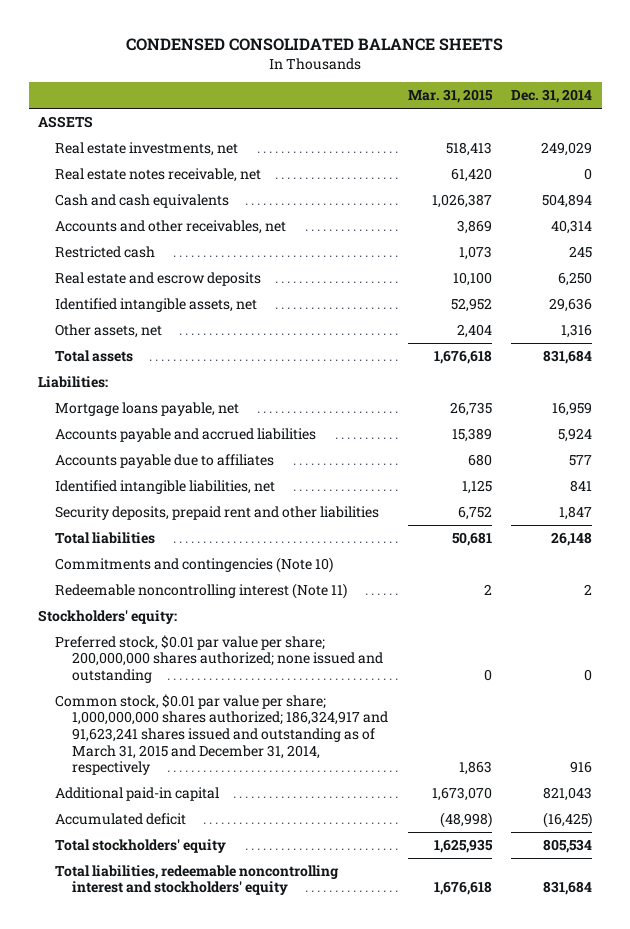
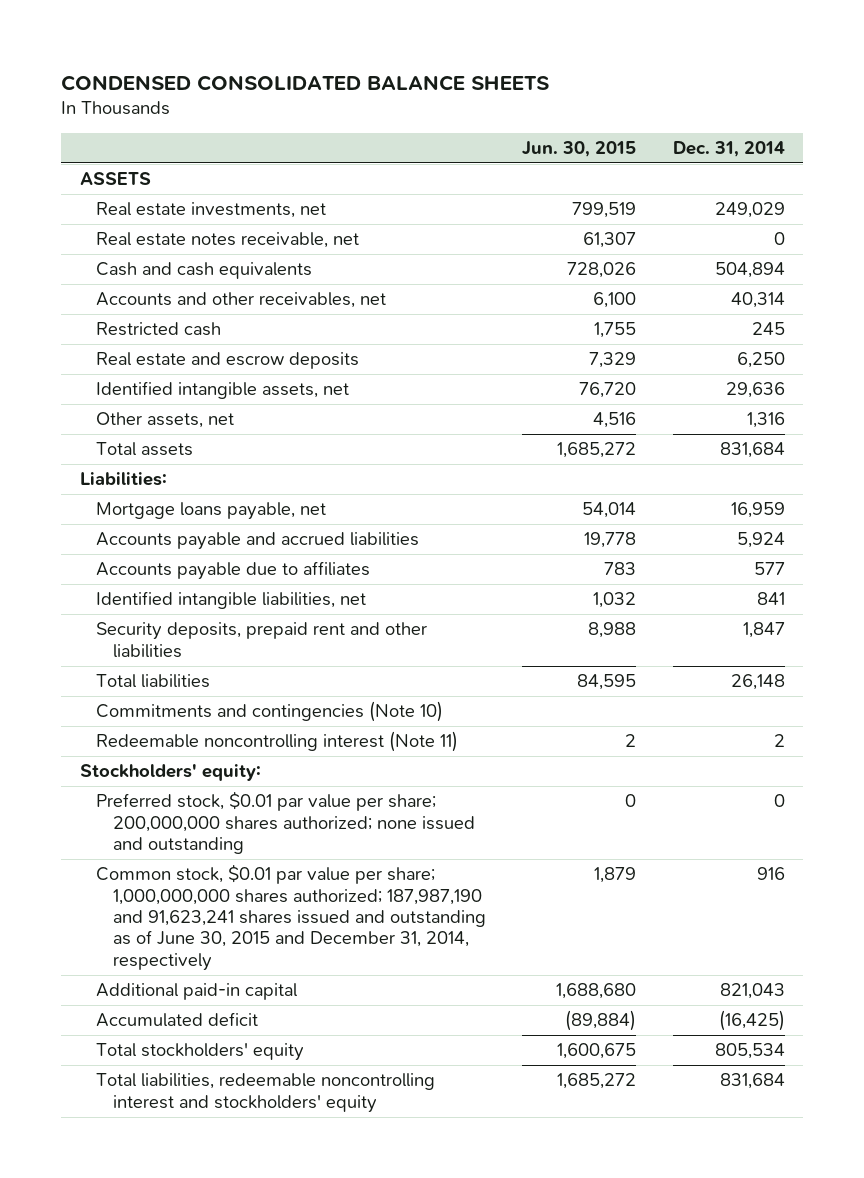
- | Mar. 31, 2015 | Dec. 31, 2014
+ | Jun. 30, 2015 | Dec. 31, 2014
- Common stock, $0.01 par value per share; 1,000,000,000 shares authorized; 186,324,917 and 91,623,241 shares issued and outstanding as of March 31, 2015 and December 31, 2014, respectively | 1,863 | 916
+ Common stock, $0.01 par value per share; 1,000,000,000 shares authorized; 187,987,190 and 91,623,241 shares issued and outstanding as of June 30, 2015 and December 31, 2014, respectively | 1,879 | 916

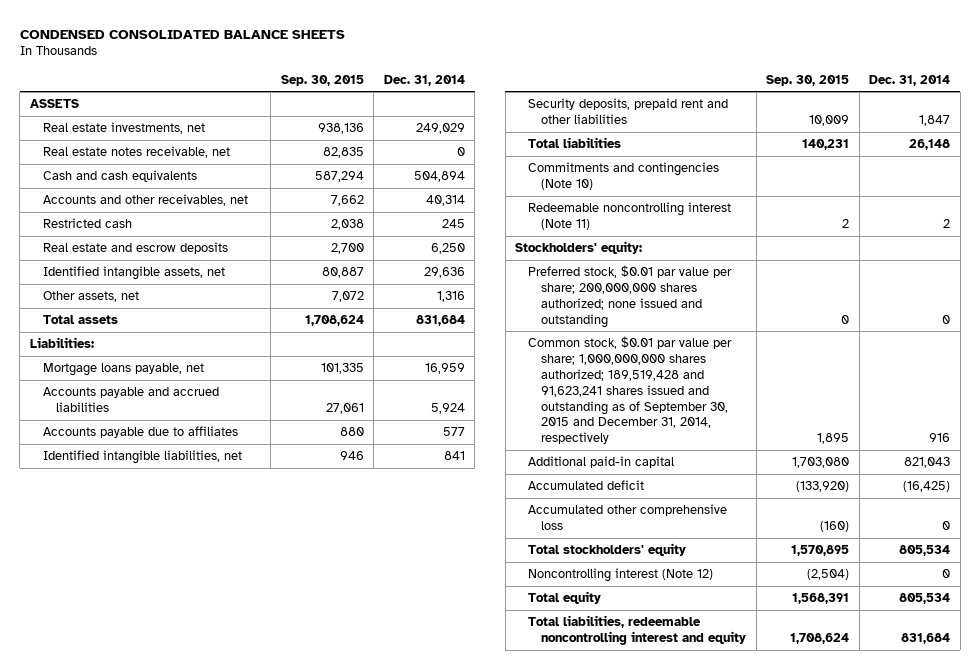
- | Jun. 30, 2015 | Dec. 31, 2014
+ | Sep. 30, 2015 | Dec. 31, 2014
- Common stock, $0.01 par value per share; 1,000,000,000 shares authorized; 187,987,190 and 91,623,241 shares issued and outstanding as of June 30, 2015 and December 31, 2014, respectively | 1,879 | 916
+ Common stock, $0.01 par value per share; 1,000,000,000 shares authorized; 189,519,428 and 91,623,241 shares issued and outstanding as of September 30, 2015 and December 31, 2014, respectively | 1,895 | 916
+ Accumulated other comprehensive loss | (160) | 0
- Total liabilities, redeemable noncontrolling interest and stockholders' equity | 1,685,272 | 831,684
+ Noncontrolling interest (Note 12) | (2,504) | 0
+ Total equity | 1,568,391 | 805,534
+ Total liabilities, redeemable noncontrolling interest and equity | 1,708,624 | 831,684

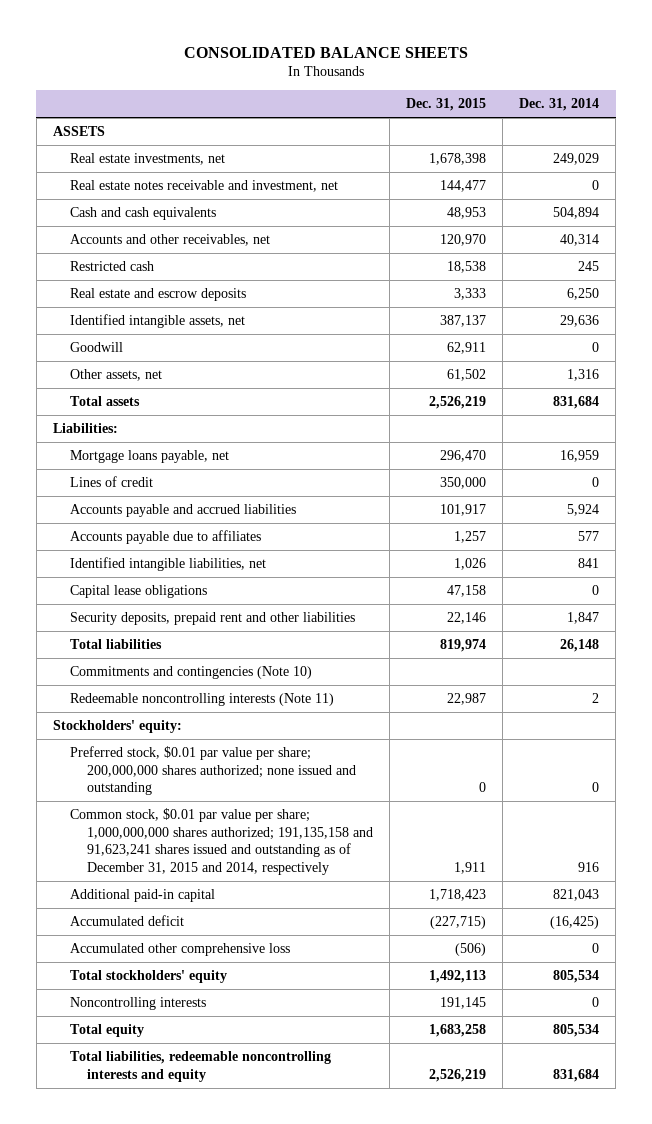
- CONDENSED CONSOLIDATED BALANCE SHEETS
+ CONSOLIDATED BALANCE SHEETS
- | Sep. 30, 2015 | Dec. 31, 2014
+ | Dec. 31, 2015 | Dec. 31, 2014
- Real estate notes receivable, net | 82,835 | 0
+ Real estate notes receivable and investment, net | 144,477 | 0
+ Goodwill | 62,911 | 0
+ Lines of credit | 350,000 | 0
+ Capital lease obligations | 47,158 | 0
- Redeemable noncontrolling interest (Note 11) | 2 | 2
+ Redeemable noncontrolling interests (Note 11) | 22,987 | 2
- Common stock, $0.01 par value per share; 1,000,000,000 shares authorized; 189,519,428 and 91,623,241 shares issued and outstanding as of September 30, 2015 and December 31, 2014, respectively | 1,895 | 916
+ Common stock, $0.01 par value per share; 1,000,000,000 shares authorized; 191,135,158 and 91,623,241 shares issued and outstanding as of December 31, 2015 and 2014, respectively | 1,911 | 916
- Noncontrolling interest (Note 12) | (2,504) | 0
+ Noncontrolling interests | 191,145 | 0
- Total liabilities, redeemable noncontrolling interest and equity | 1,708,624 | 831,684
+ Total liabilities, redeemable noncontrolling interests and equity | 2,526,219 | 831,684

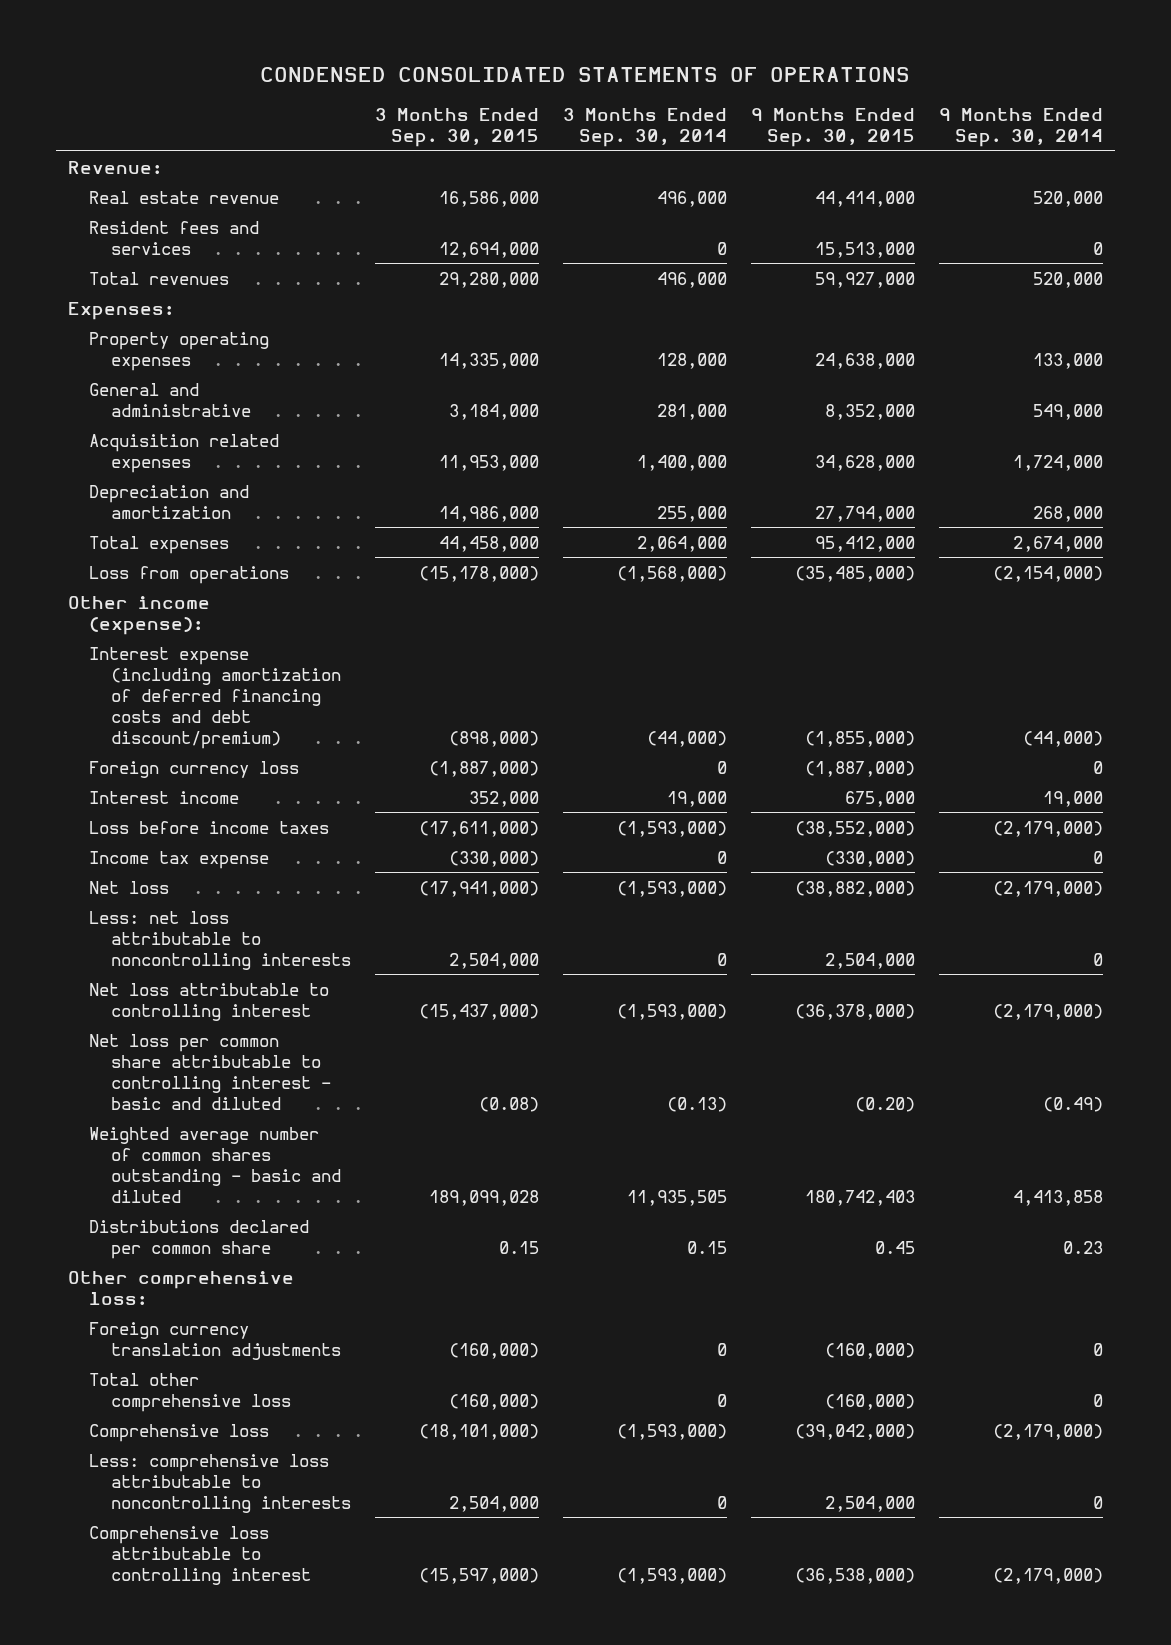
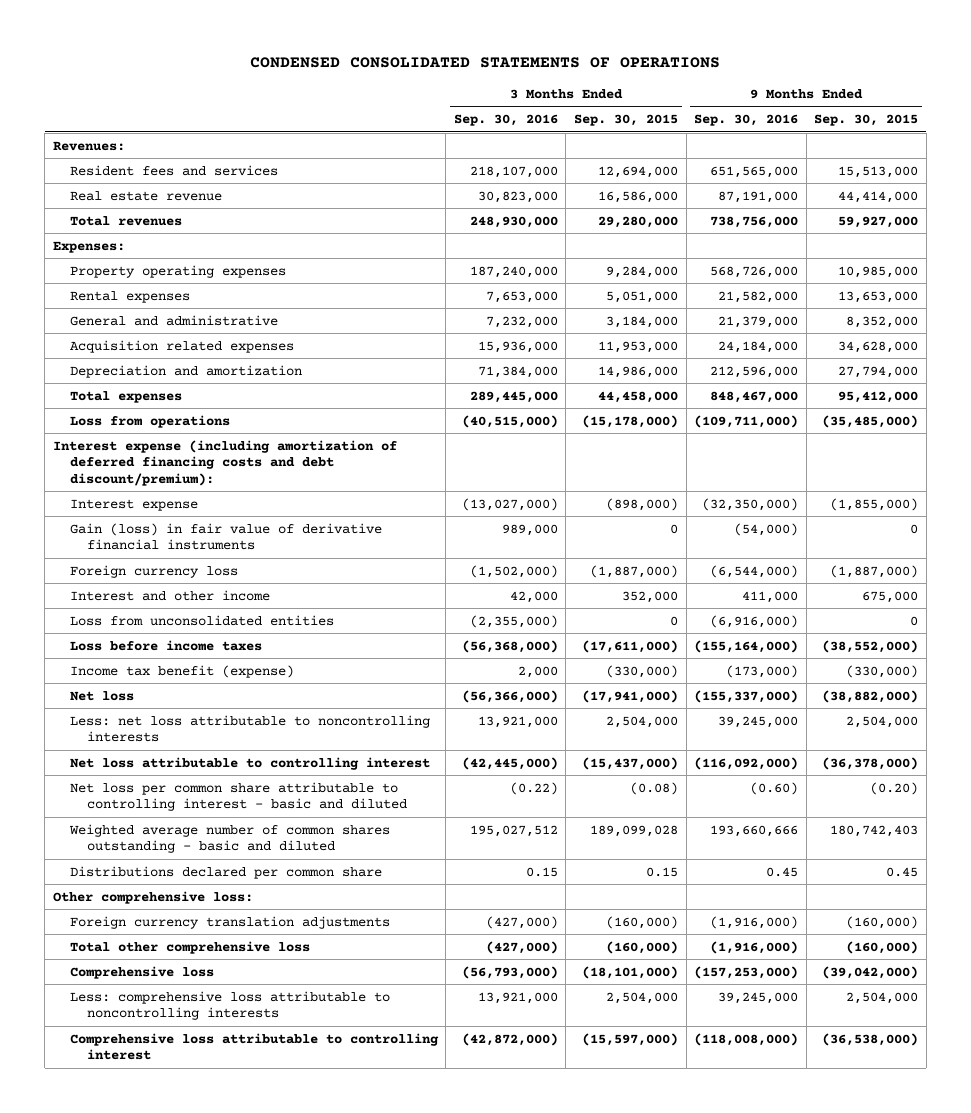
- | 3 Months Ended Sep. 30, 2015 | 3 Months Ended Sep. 30, 2014 | 9 Months Ended Sep. 30, 2015 | 9 Months Ended Sep. 30, 2014
+ | 3 Months Ended Sep. 30, 2016 | 3 Months Ended Sep. 30, 2015 | 9 Months Ended Sep. 30, 2016 | 9 Months Ended Sep. 30, 2015
- Revenue:
+ Revenues:
moved down: Real estate revenue | 30,823,000 | 16,586,000 | 87,191,000 | 44,414,000
- Property operating expenses | 14,335,000 | 128,000 | 24,638,000 | 133,000
+ Property operating expenses | 187,240,000 | 9,284,000 | 568,726,000 | 10,985,000
+ Rental expenses | 7,653,000 | 5,051,000 | 21,582,000 | 13,653,000
- Other income (expense):
- Interest expense (including amortization of deferred financing costs and debt discount/premium) | (898,000) | (44,000) | (1,855,000) | (44,000)
+ Interest expense (including amortization of deferred financing costs and debt discount/premium):
+ Interest expense | (13,027,000) | (898,000) | (32,350,000) | (1,855,000)
+ Gain (loss) in fair value of derivative financial instruments | 989,000 | 0 | (54,000) | 0
- Interest income | 352,000 | 19,000 | 675,000 | 19,000
+ Interest and other income | 42,000 | 352,000 | 411,000 | 675,000
+ Loss from unconsolidated entities | (2,355,000) | 0 | (6,916,000) | 0
- Income tax expense | (330,000) | 0 | (330,000) | 0
+ Income tax benefit (expense) | 2,000 | (330,000) | (173,000) | (330,000)

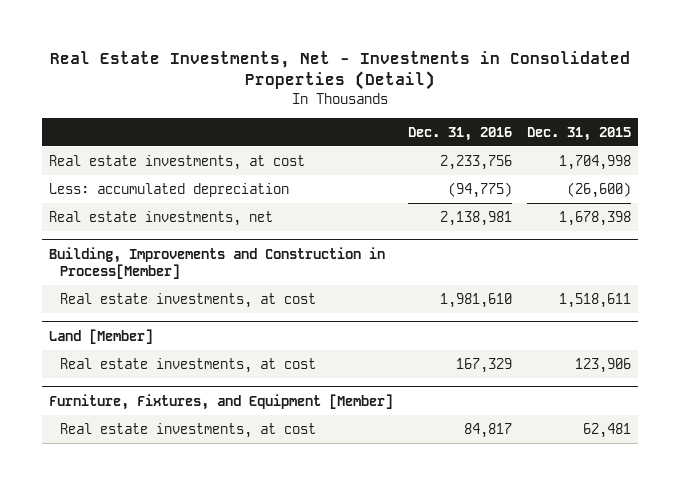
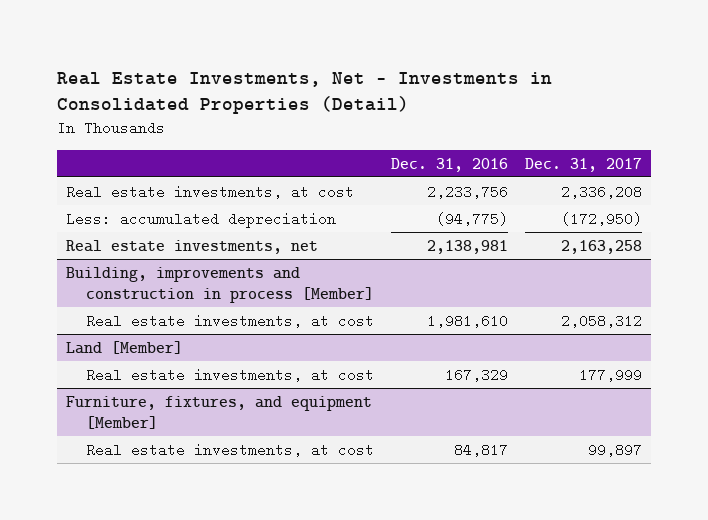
- | Dec. 31, 2016 | Dec. 31, 2015
+ | Dec. 31, 2016 | Dec. 31, 2017
- Building, Improvements and Construction in Process[Member]
+ Building, improvements and construction in process [Member]
- Furniture, Fixtures, and Equipment [Member]
+ Furniture, fixtures, and equipment [Member]

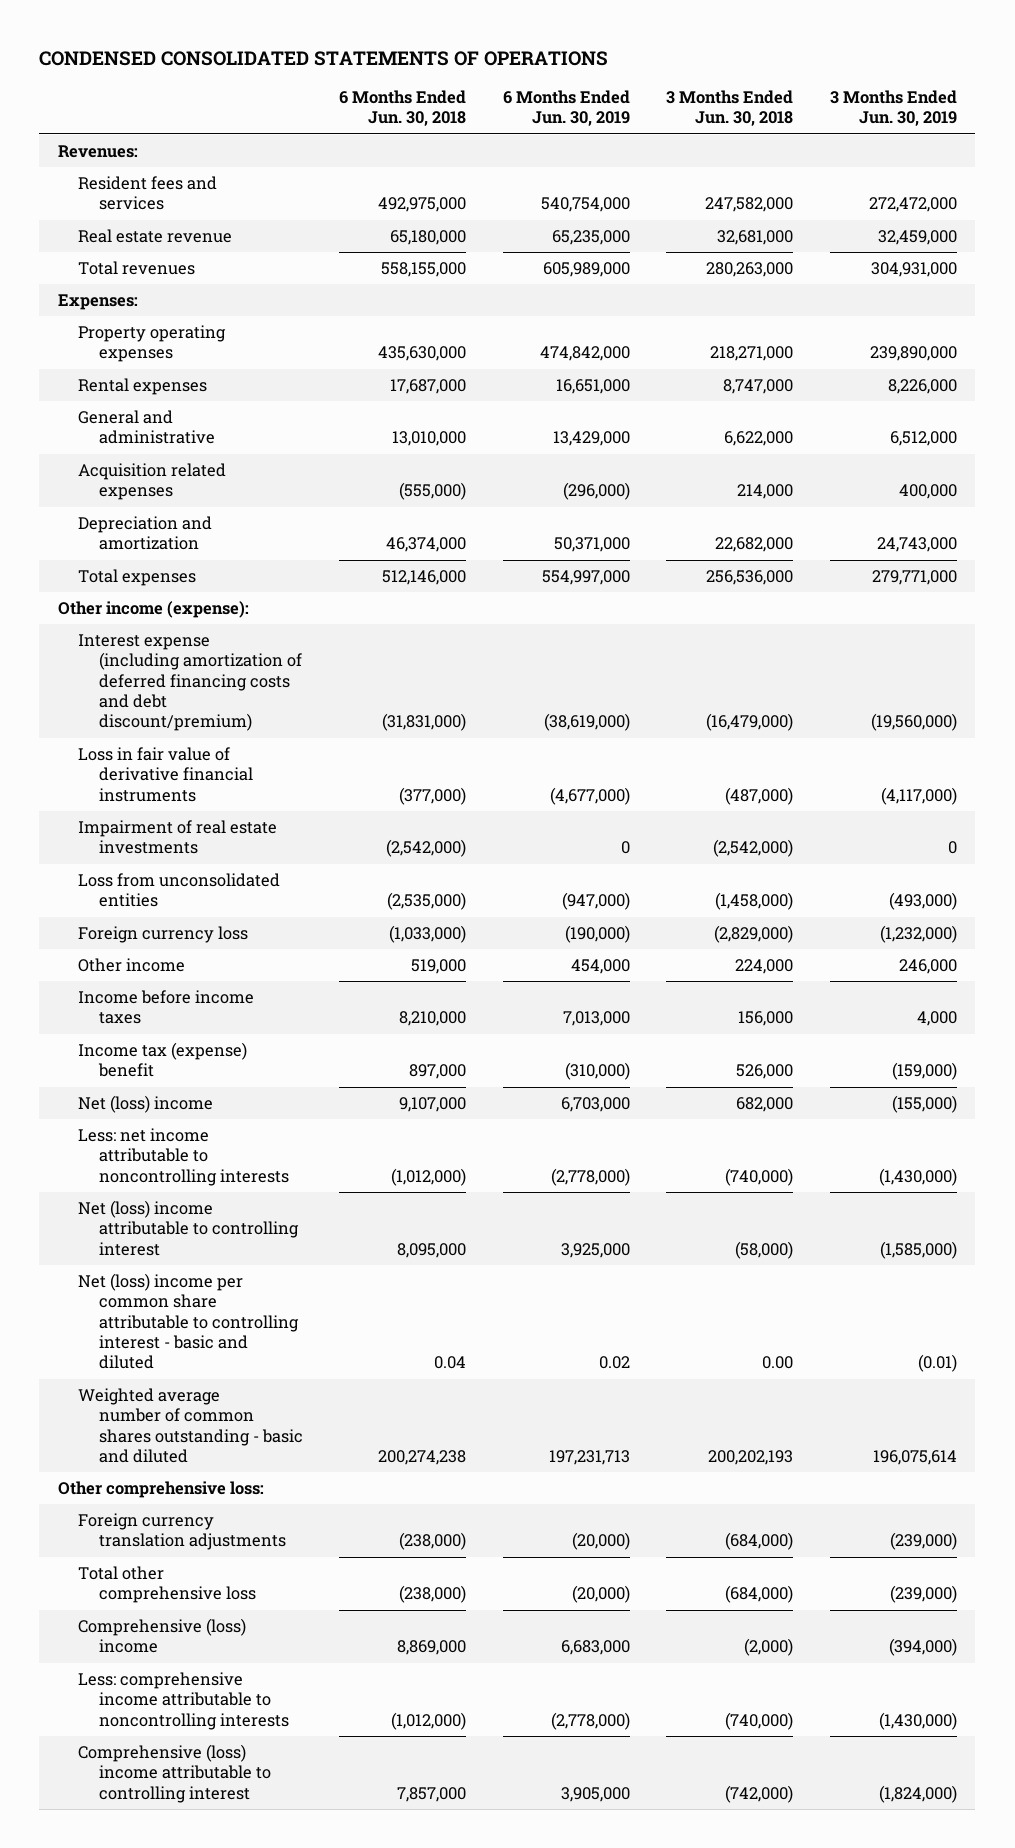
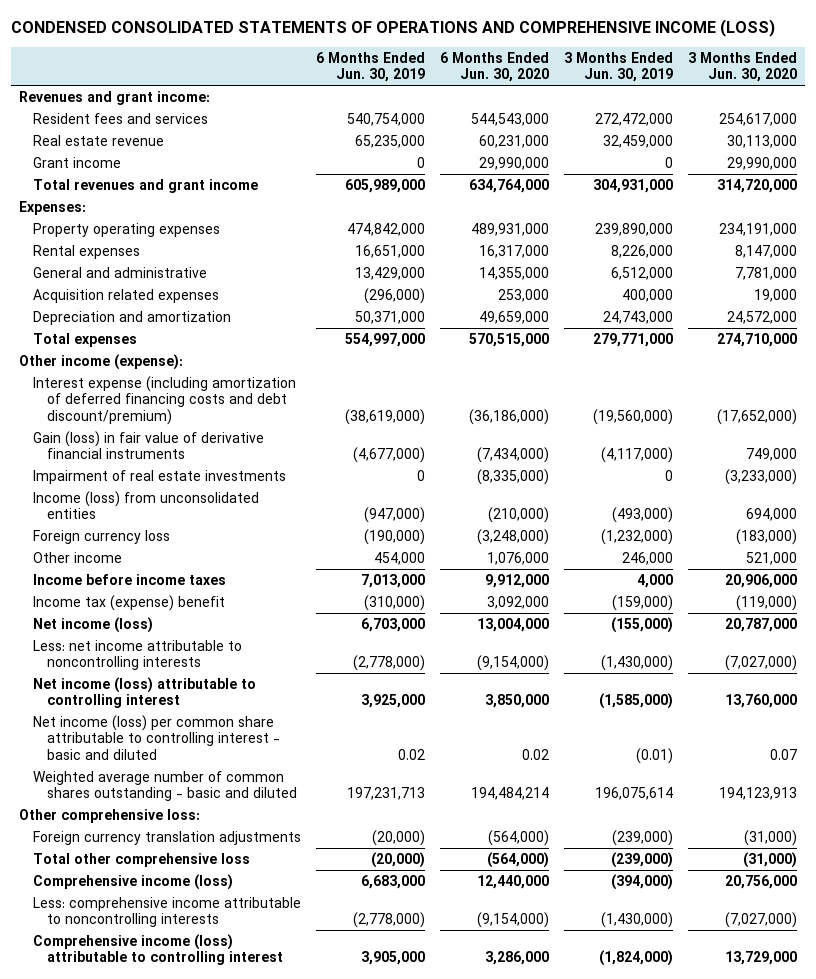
- CONDENSED CONSOLIDATED STATEMENTS OF OPERATIONS
+ CONDENSED CONSOLIDATED STATEMENTS OF OPERATIONS AND COMPREHENSIVE INCOME (LOSS)
- | 6 Months Ended Jun. 30, 2018 | 6 Months Ended Jun. 30, 2019 | 3 Months Ended Jun. 30, 2018 | 3 Months Ended Jun. 30, 2019
+ | 6 Months Ended Jun. 30, 2019 | 6 Months Ended Jun. 30, 2020 | 3 Months Ended Jun. 30, 2019 | 3 Months Ended Jun. 30, 2020
- Revenues:
+ Revenues and grant income:
- Total revenues | 558,155,000 | 605,989,000 | 280,263,000 | 304,931,000
+ Grant income | 0 | 29,990,000 | 0 | 29,990,000
+ Total revenues and grant income | 605,989,000 | 634,764,000 | 304,931,000 | 314,720,000
- Loss in fair value of derivative financial instruments | (377,000) | (4,677,000) | (487,000) | (4,117,000)
+ Gain (loss) in fair value of derivative financial instruments | (4,677,000) | (7,434,000) | (4,117,000) | 749,000
- Loss from unconsolidated entities | (2,535,000) | (947,000) | (1,458,000) | (493,000)
+ Income (loss) from unconsolidated entities | (947,000) | (210,000) | (493,000) | 694,000
- Net (loss) income | 9,107,000 | 6,703,000 | 682,000 | (155,000)
+ Net income (loss) | 6,703,000 | 13,004,000 | (155,000) | 20,787,000
- Net (loss) income attributable to controlling interest | 8,095,000 | 3,925,000 | (58,000) | (1,585,000)
- Net (loss) income per common share attributable to controlling interest - basic and diluted | 0.04 | 0.02 | 0.00 | (0.01)
+ Net income (loss) attributable to controlling interest | 3,925,000 | 3,850,000 | (1,585,000) | 13,760,000
+ Net income (loss) per common share attributable to controlling interest - basic and diluted | 0.02 | 0.02 | (0.01) | 0.07
- Comprehensive (loss) income | 8,869,000 | 6,683,000 | (2,000) | (394,000)
+ Comprehensive income (loss) | 6,683,000 | 12,440,000 | (394,000) | 20,756,000
- Comprehensive (loss) income attributable to controlling interest | 7,857,000 | 3,905,000 | (742,000) | (1,824,000)
+ Comprehensive income (loss) attributable to controlling interest | 3,905,000 | 3,286,000 | (1,824,000) | 13,729,000

